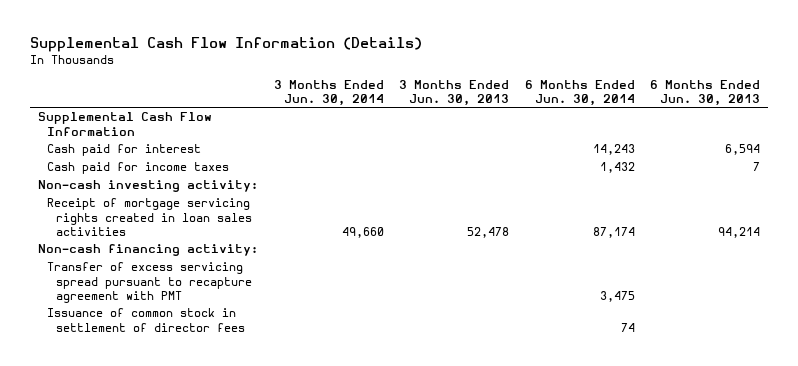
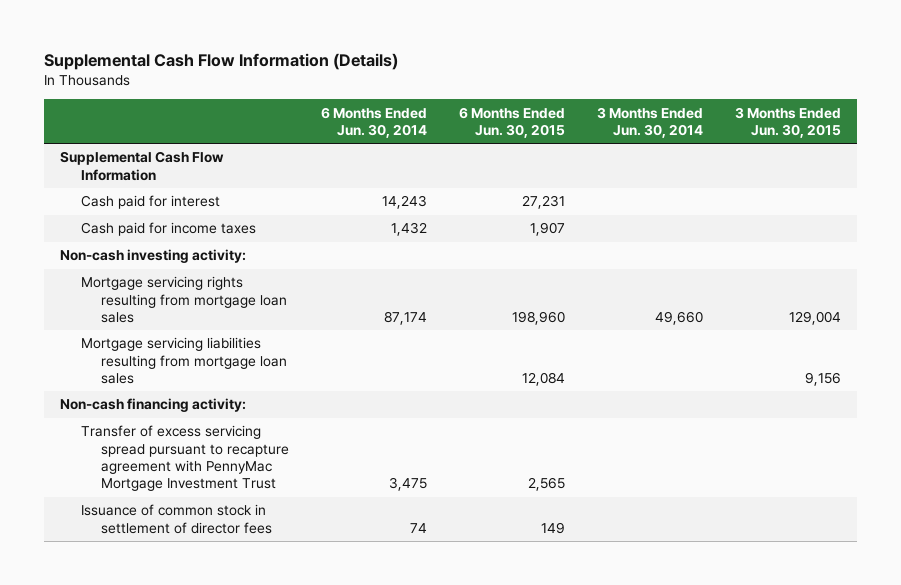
- | 3 Months Ended Jun. 30, 2014 | 3 Months Ended Jun. 30, 2013 | 6 Months Ended Jun. 30, 2014 | 6 Months Ended Jun. 30, 2013
+ | 6 Months Ended Jun. 30, 2014 | 6 Months Ended Jun. 30, 2015 | 3 Months Ended Jun. 30, 2014 | 3 Months Ended Jun. 30, 2015
- Receipt of mortgage servicing rights created in loan sales activities | 49,660 | 52,478 | 87,174 | 94,214
+ Mortgage servicing rights resulting from mortgage loan sales | 87,174 | 198,960 | 49,660 | 129,004
+ Mortgage servicing liabilities resulting from mortgage loan sales | | 12,084 | | 9,156
- Transfer of excess servicing spread pursuant to recapture agreement with PMT | | | 3,475 |
+ Transfer of excess servicing spread pursuant to recapture agreement with PennyMac Mortgage Investment Trust | 3,475 | 2,565 | |

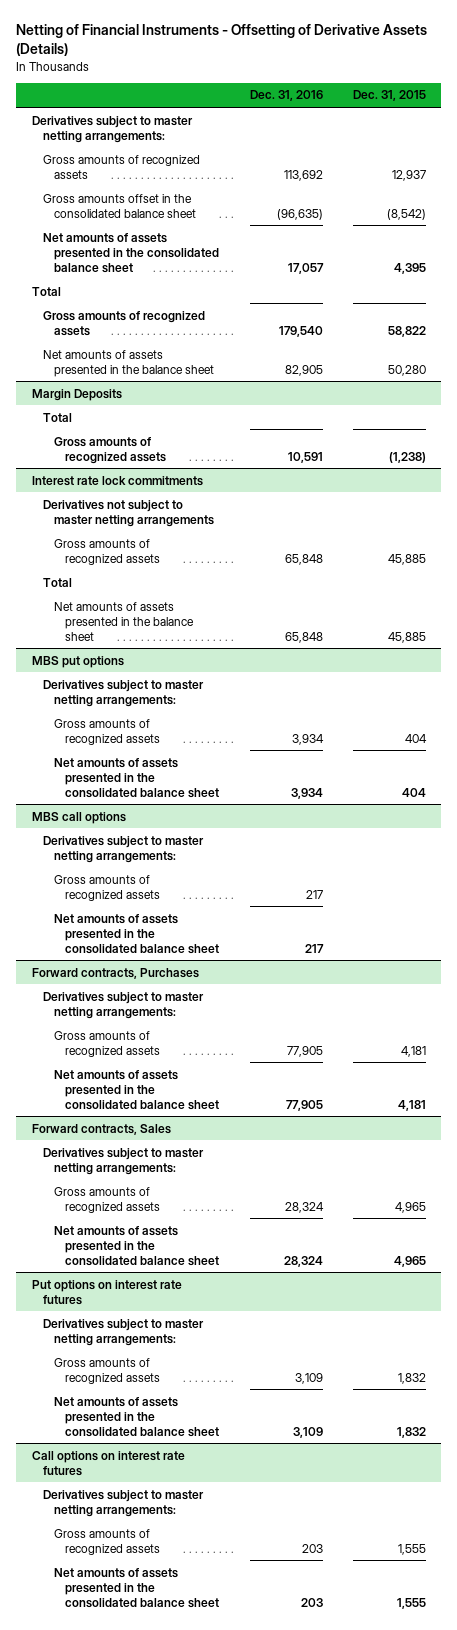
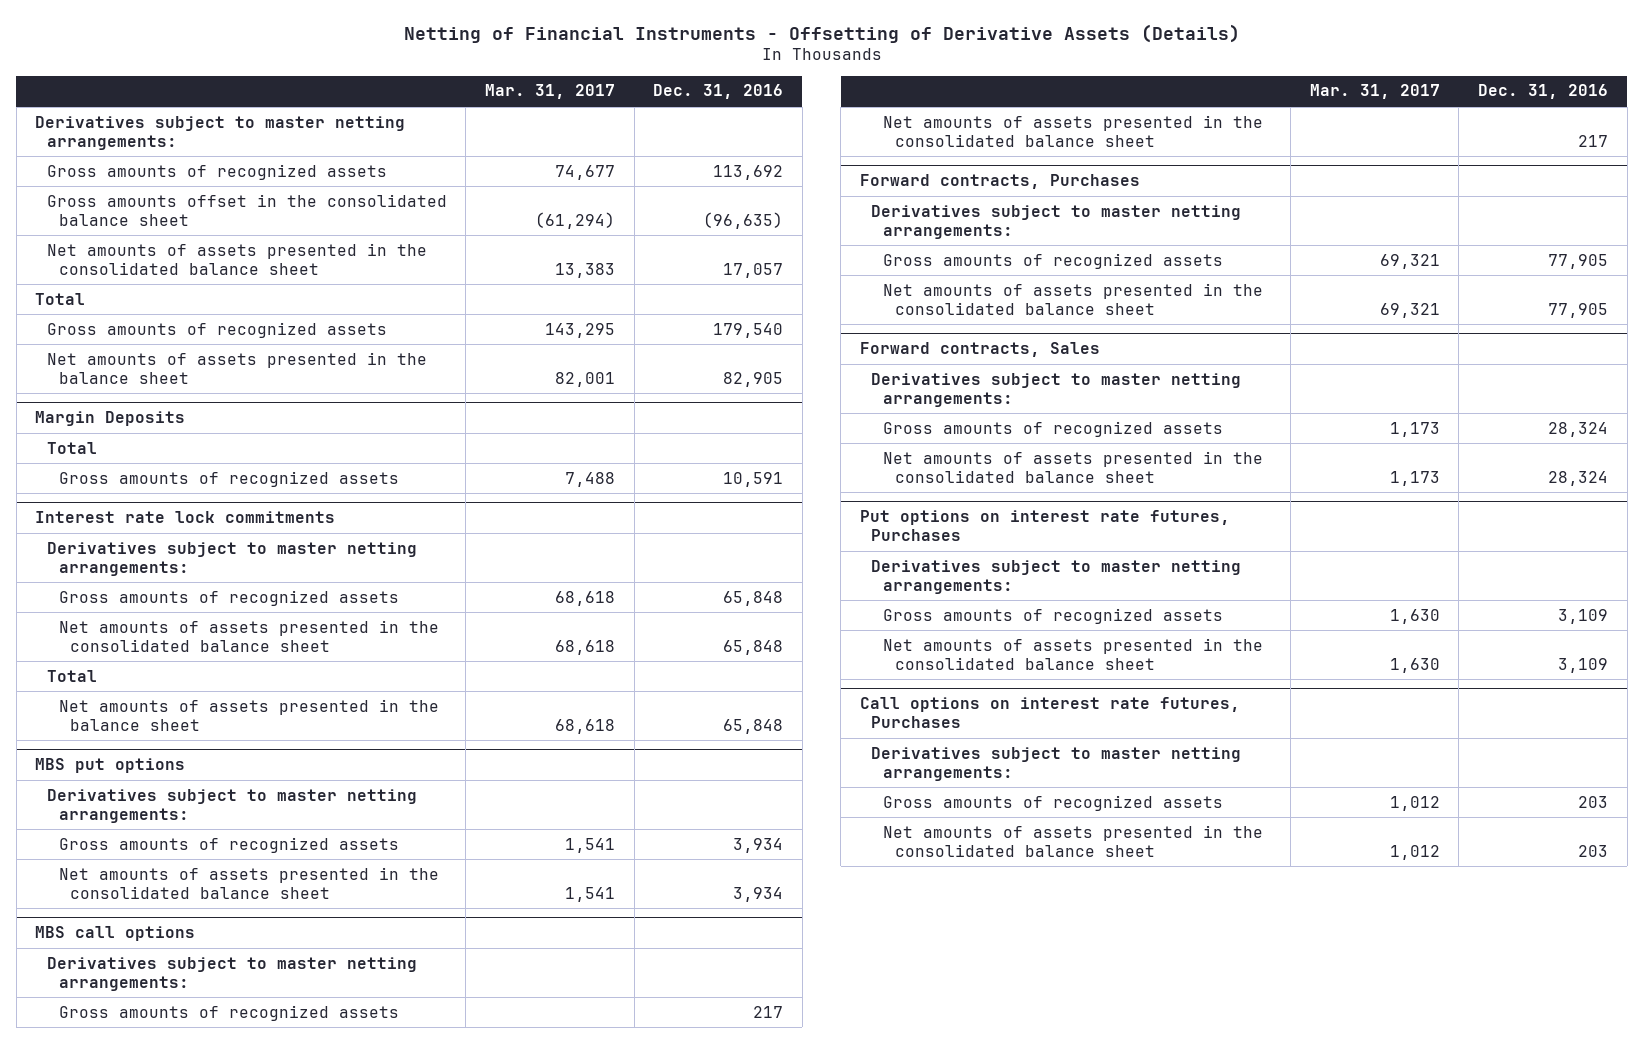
- | Dec. 31, 2016 | Dec. 31, 2015
+ | Mar. 31, 2017 | Dec. 31, 2016
@ Interest rate lock commitments
- Derivatives not subject to master netting arrangements
+ Derivatives subject to master netting arrangements:
+ Net amounts of assets presented in the consolidated balance sheet | 68,618 | 65,848
- Put options on interest rate futures
+ Put options on interest rate futures, Purchases
- Call options on interest rate futures
+ Call options on interest rate futures, Purchases

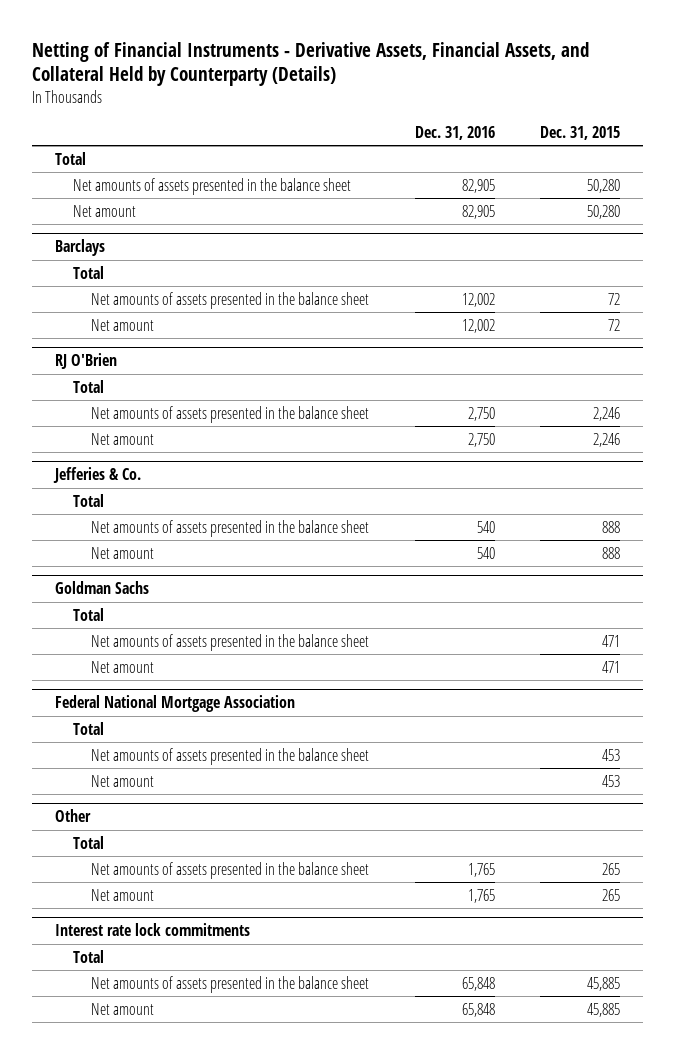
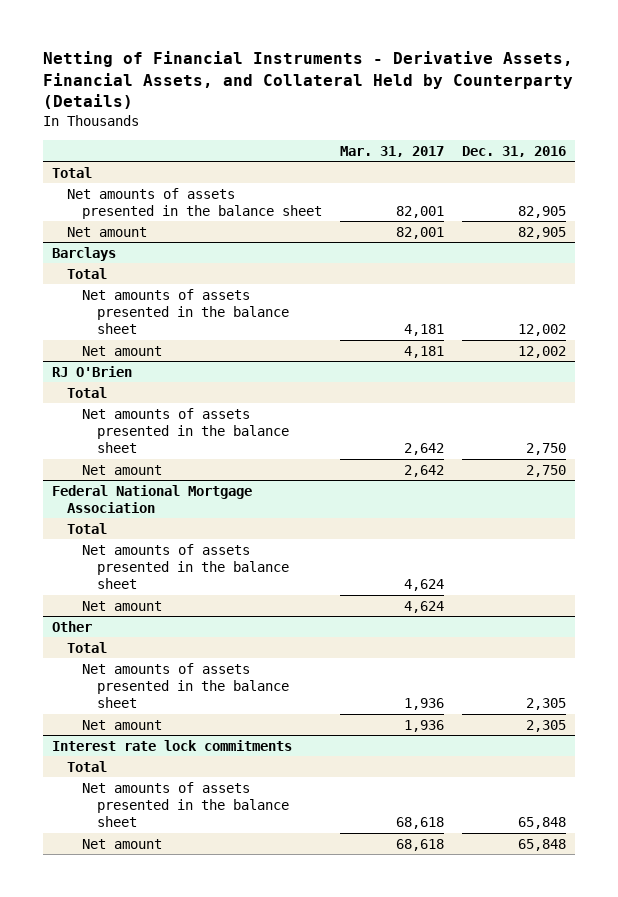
- | Dec. 31, 2016 | Dec. 31, 2015
+ | Mar. 31, 2017 | Dec. 31, 2016
- Jefferies & Co.
- Total
- Net amounts of assets presented in the balance sheet | 540 | 888
- Net amount | 540 | 888
- Goldman Sachs
- Total
- Net amounts of assets presented in the balance sheet | | 471
- Net amount | | 471
@ Other
- Net amounts of assets presented in the balance sheet | 1,765 | 265
- Net amount | 1,765 | 265
+ Net amounts of assets presented in the balance sheet | 1,936 | 2,305
+ Net amount | 1,936 | 2,305

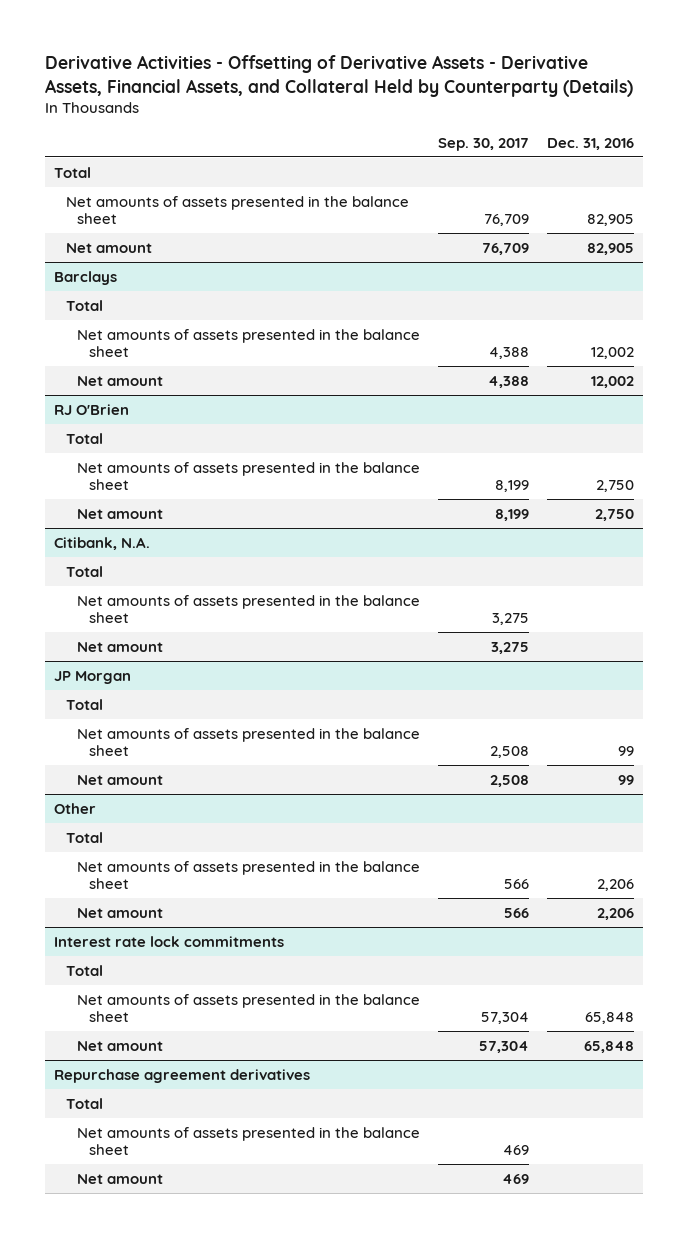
- Netting of Financial Instruments - Derivative Assets, Financial Assets, and Collateral Held by Counterparty (Details)
+ Derivative Activities - Offsetting of Derivative Assets - Derivative Assets, Financial Assets, and Collateral Held by Counterparty (Details)
- | Mar. 31, 2017 | Dec. 31, 2016
+ | Sep. 30, 2017 | Dec. 31, 2016
- Federal National Mortgage Association
+ Citibank, N.A.
+ JP Morgan
+ Total
+ Net amounts of assets presented in the balance sheet | 2,508 | 99
+ Net amount | 2,508 | 99
@ Other
- Net amounts of assets presented in the balance sheet | 1,936 | 2,305
- Net amount | 1,936 | 2,305
+ Net amounts of assets presented in the balance sheet | 566 | 2,206
+ Net amount | 566 | 2,206
+ Repurchase agreement derivatives
+ Total
+ Net amounts of assets presented in the balance sheet | 469 |
+ Net amount | 469 |

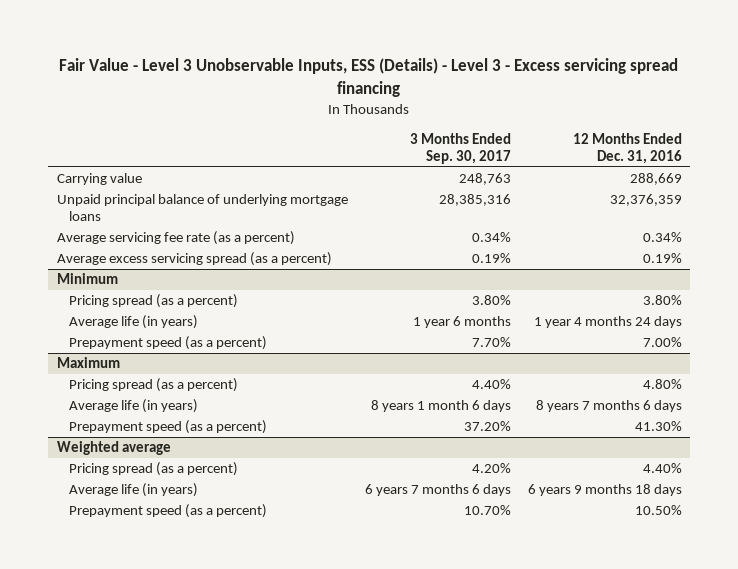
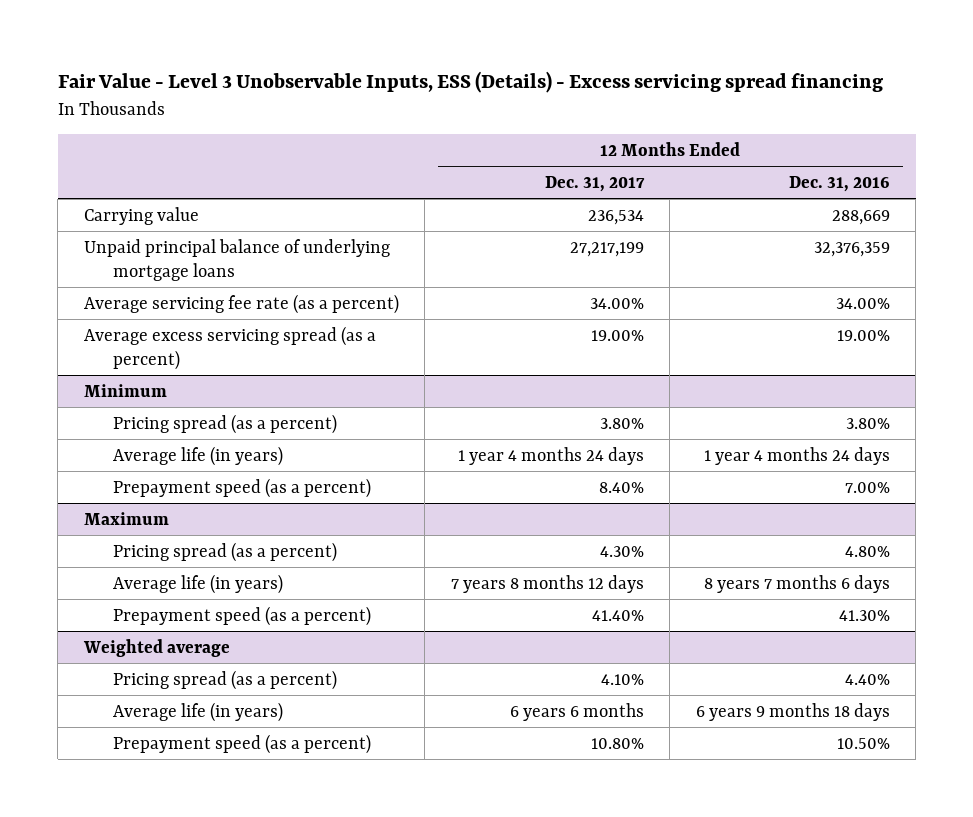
- Fair Value - Level 3 Unobservable Inputs, ESS (Details) - Level 3 - Excess servicing spread financing
+ Fair Value - Level 3 Unobservable Inputs, ESS (Details) - Excess servicing spread financing
- | 3 Months Ended Sep. 30, 2017 | 12 Months Ended Dec. 31, 2016
+ | 12 Months Ended Dec. 31, 2017 | 12 Months Ended Dec. 31, 2016
- Average servicing fee rate (as a percent) | 0.34% | 0.34%
- Average excess servicing spread (as a percent) | 0.19% | 0.19%
+ Average servicing fee rate (as a percent) | 34.00% | 34.00%
+ Average excess servicing spread (as a percent) | 19.00% | 19.00%

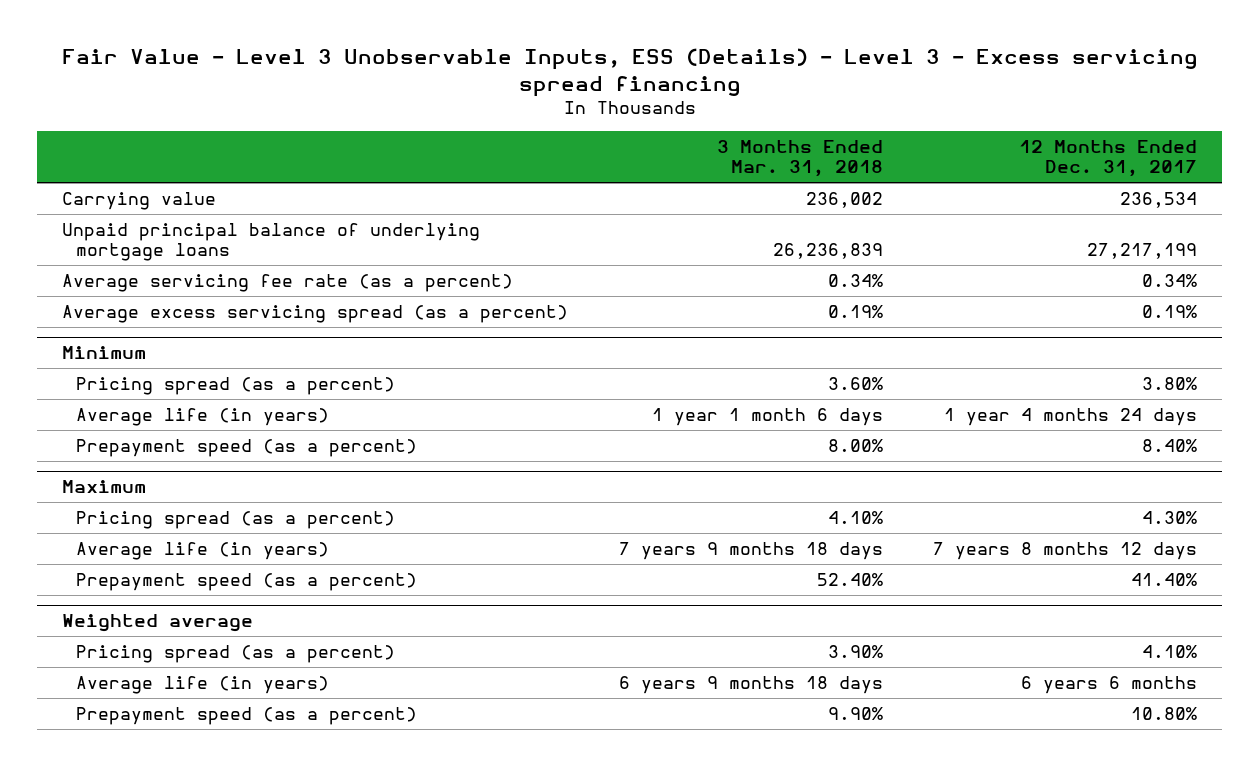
- Fair Value - Level 3 Unobservable Inputs, ESS (Details) - Excess servicing spread financing
+ Fair Value - Level 3 Unobservable Inputs, ESS (Details) - Level 3 - Excess servicing spread financing
- | 12 Months Ended Dec. 31, 2017 | 12 Months Ended Dec. 31, 2016
+ | 3 Months Ended Mar. 31, 2018 | 12 Months Ended Dec. 31, 2017
- Average servicing fee rate (as a percent) | 34.00% | 34.00%
- Average excess servicing spread (as a percent) | 19.00% | 19.00%
+ Average servicing fee rate (as a percent) | 0.34% | 0.34%
+ Average excess servicing spread (as a percent) | 0.19% | 0.19%

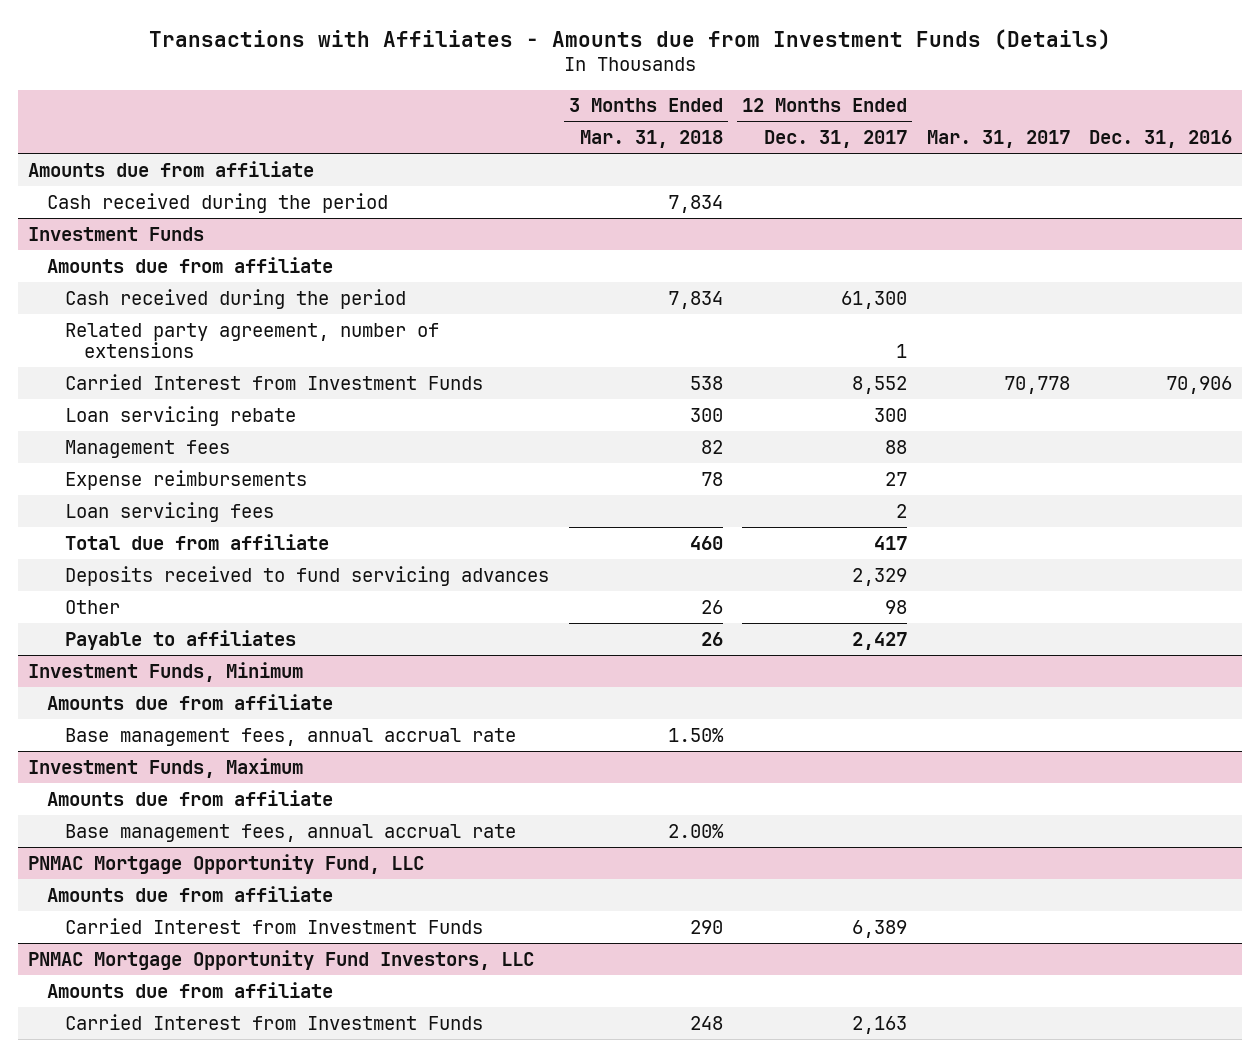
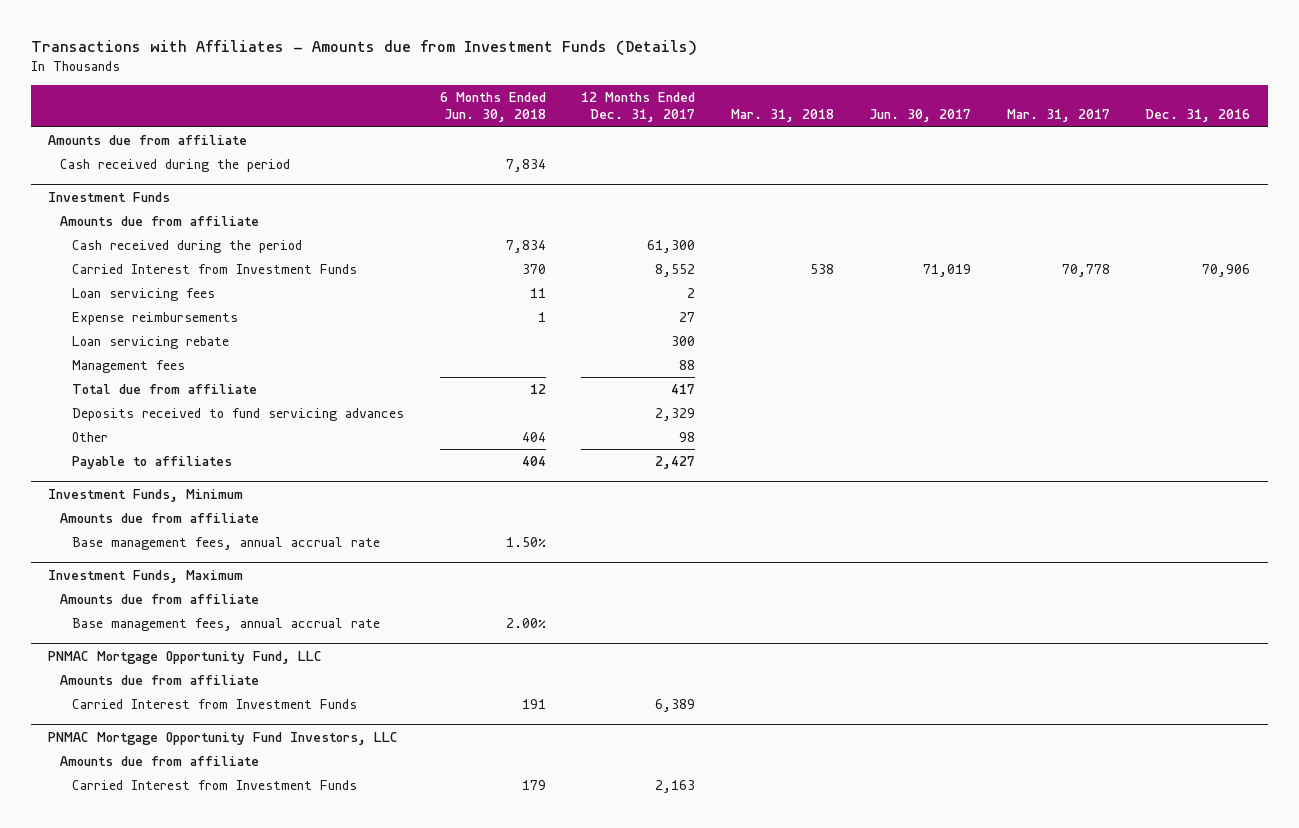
- | 3 Months Ended Mar. 31, 2018 | 12 Months Ended Dec. 31, 2017 | Mar. 31, 2017 | Dec. 31, 2016
+ | 6 Months Ended Jun. 30, 2018 | 12 Months Ended Dec. 31, 2017 | Mar. 31, 2018 | Jun. 30, 2017 | Mar. 31, 2017 | Dec. 31, 2016
@ Investment Funds
- Related party agreement, number of extensions | | 1 | |
moved up: Loan servicing fees | 11 | 2 | | | |
moved up: Expense reimbursements | 1 | 27 | | | |

